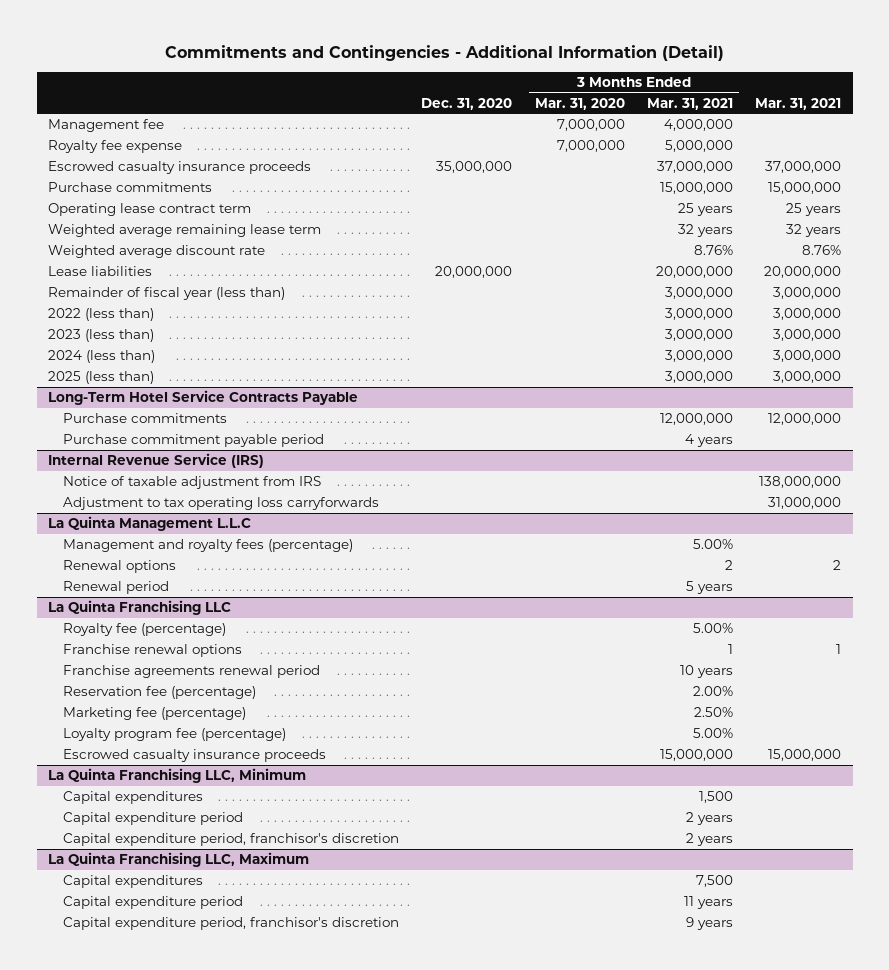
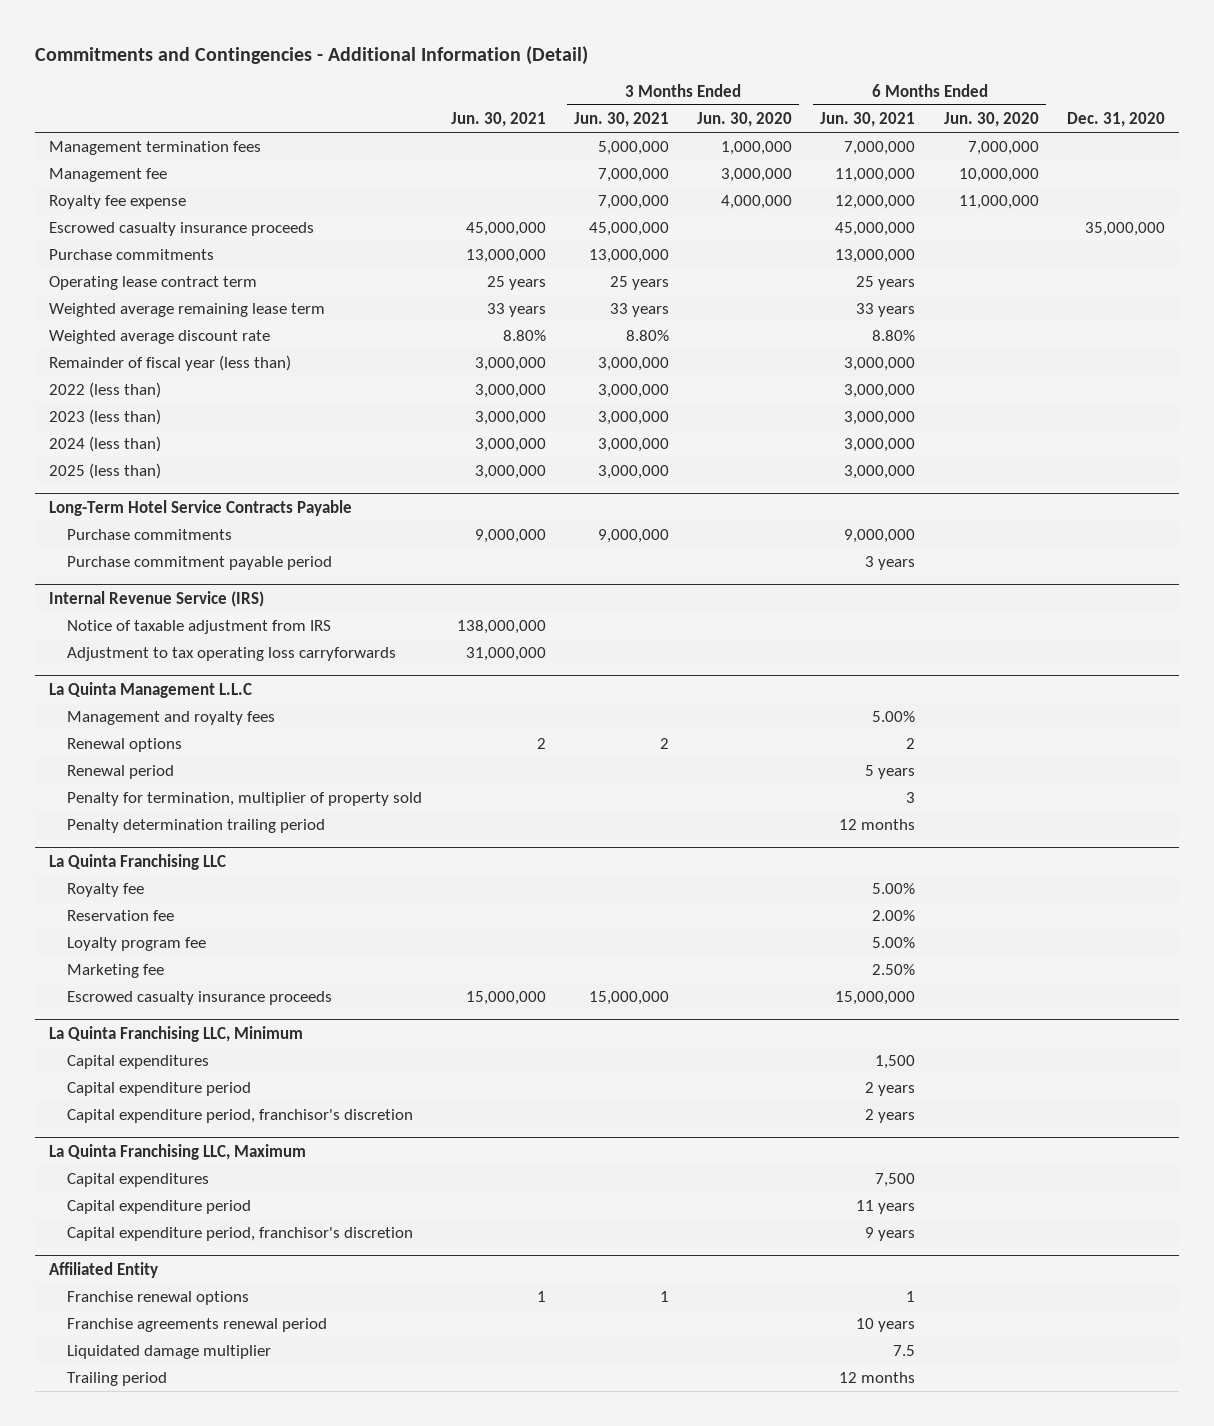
- | Dec. 31, 2020 | 3 Months Ended Mar. 31, 2020 | 3 Months Ended Mar. 31, 2021 | Mar. 31, 2021
+ | Jun. 30, 2021 | 3 Months Ended Jun. 30, 2021 | 3 Months Ended Jun. 30, 2020 | 6 Months Ended Jun. 30, 2021 | 6 Months Ended Jun. 30, 2020 | Dec. 31, 2020
+ Management termination fees | | 5,000,000 | 1,000,000 | 7,000,000 | 7,000,000 |
- Lease liabilities | 20,000,000 | | 20,000,000 | 20,000,000
@ La Quinta Management L.L.C
- Management and royalty fees (percentage) | | | 5.00% |
+ Management and royalty fees | | | | 5.00% | |
+ Penalty for termination, multiplier of property sold | | | | 3 | |
+ Penalty determination trailing period | | | | 12 months | |
@ La Quinta Franchising LLC
- Royalty fee (percentage) | | | 5.00% |
- Franchise renewal options | | | 1 | 1
- Franchise agreements renewal period | | | 10 years |
- Reservation fee (percentage) | | | 2.00% |
- Marketing fee (percentage) | | | 2.50% |
- Loyalty program fee (percentage) | | | 5.00% |
+ Royalty fee | | | | 5.00% | |
+ Reservation fee | | | | 2.00% | |
+ Loyalty program fee | | | | 5.00% | |
+ Marketing fee | | | | 2.50% | |
+ Affiliated Entity
+ Franchise renewal options | 1 | 1 | | 1 | |
+ Franchise agreements renewal period | | | | 10 years | |
+ Liquidated damage multiplier | | | | 7.5 | |
+ Trailing period | | | | 12 months | |

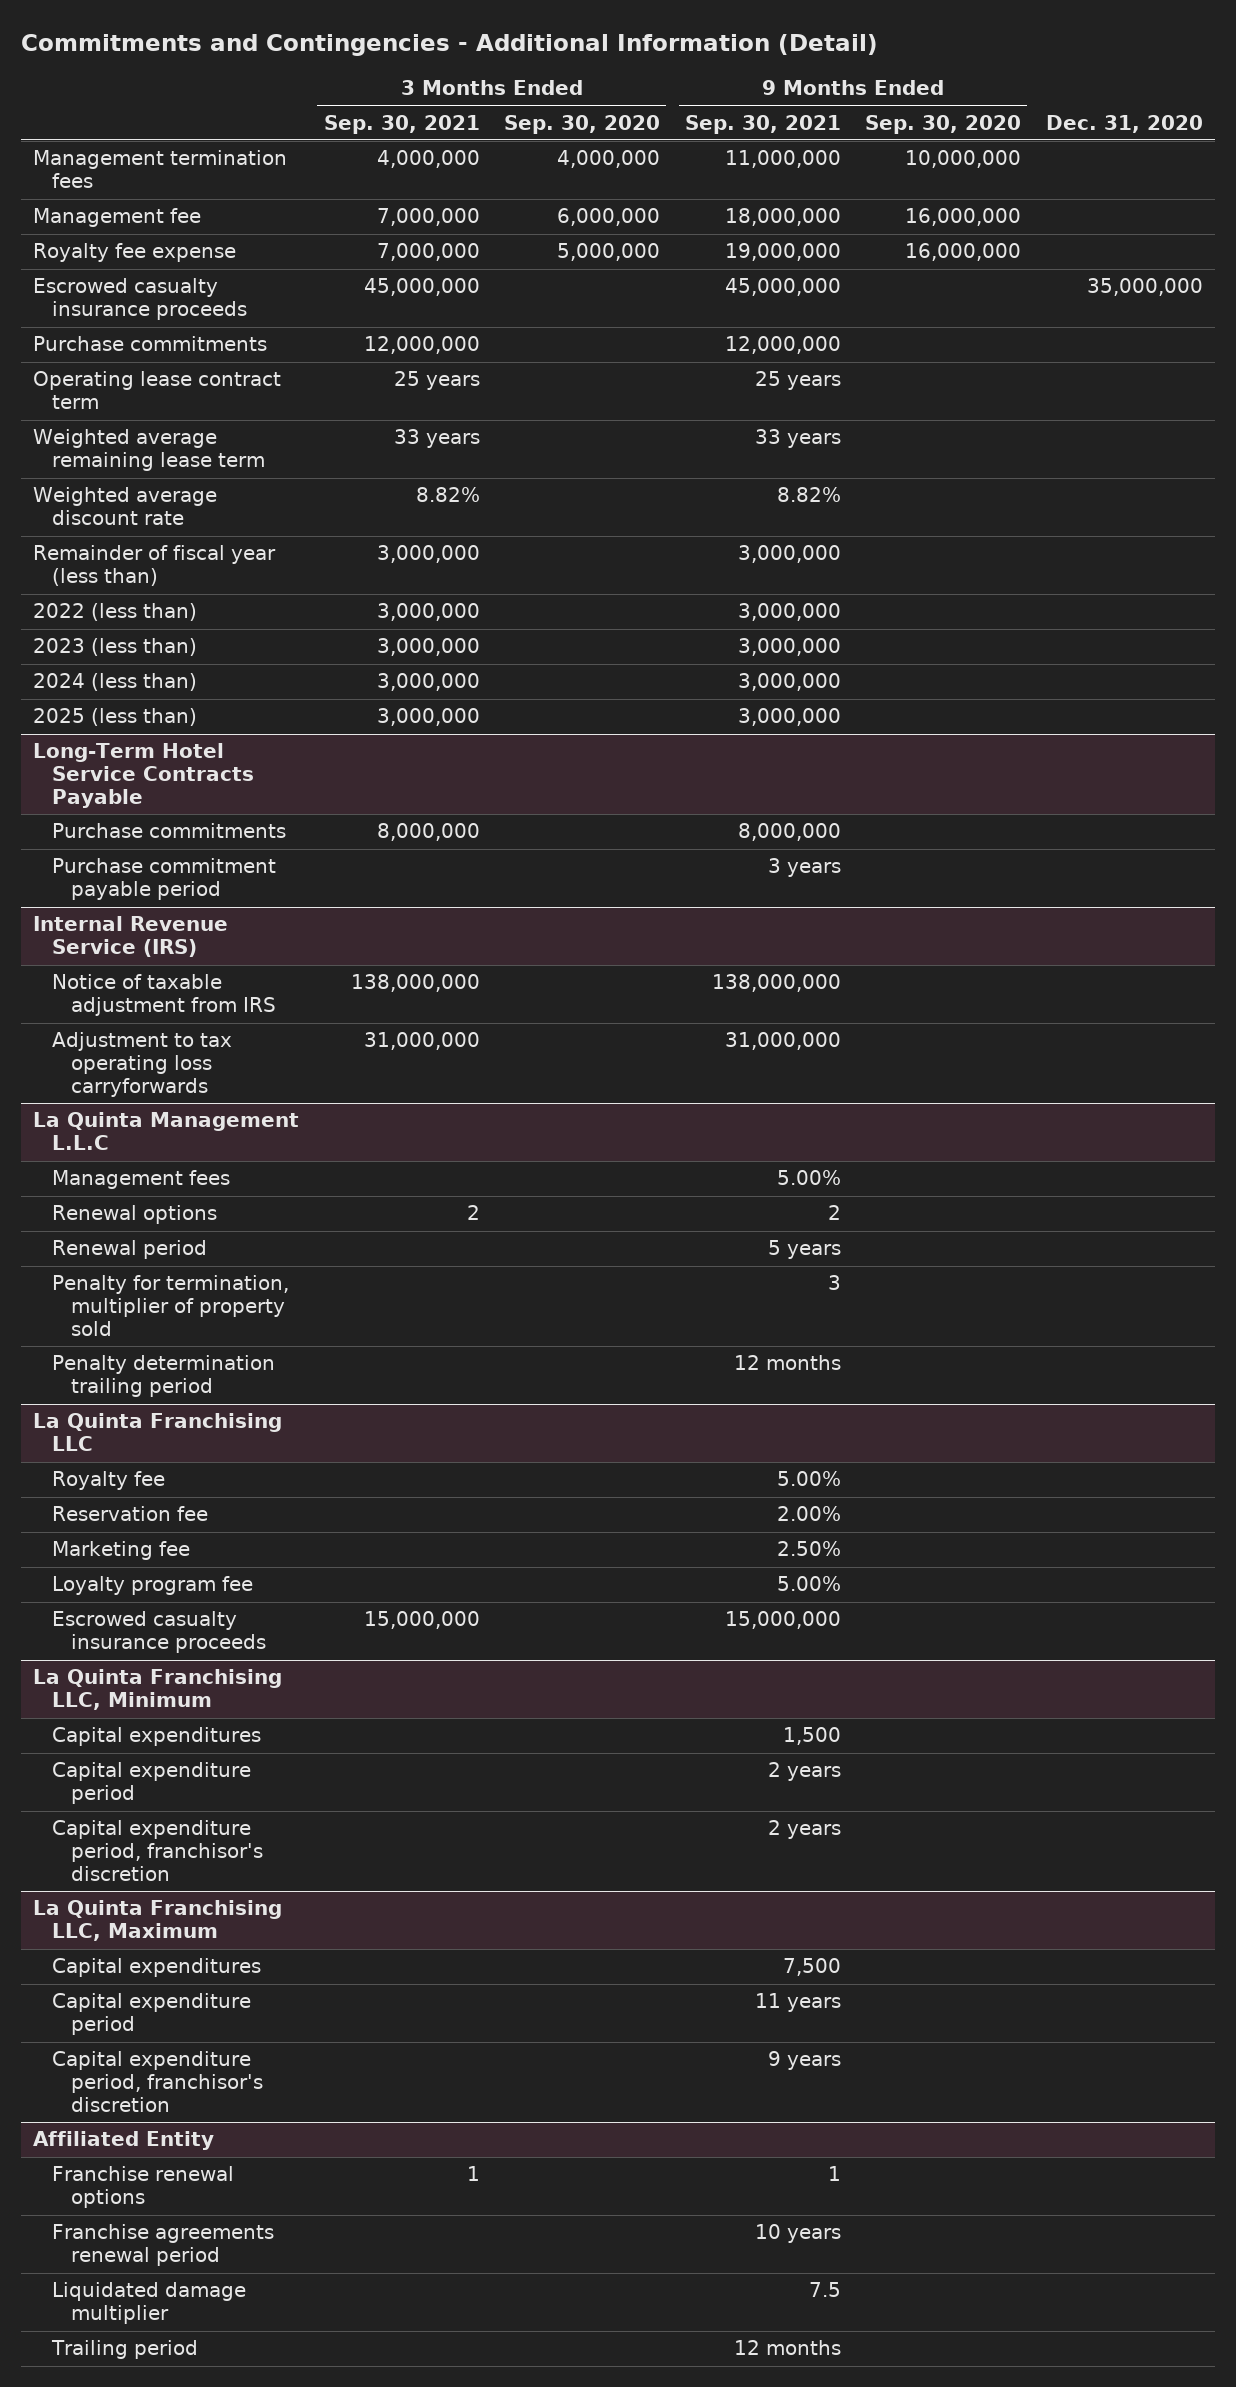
- | Jun. 30, 2021 | 3 Months Ended Jun. 30, 2021 | 3 Months Ended Jun. 30, 2020 | 6 Months Ended Jun. 30, 2021 | 6 Months Ended Jun. 30, 2020 | Dec. 31, 2020
+ | 3 Months Ended Sep. 30, 2021 | 3 Months Ended Sep. 30, 2020 | 9 Months Ended Sep. 30, 2021 | 9 Months Ended Sep. 30, 2020 | Dec. 31, 2020
@ La Quinta Management L.L.C
- Management and royalty fees | | | | 5.00% | |
+ Management fees | | | 5.00% | |
@ La Quinta Franchising LLC
moved down: Loyalty program fee | | | 5.00% | |

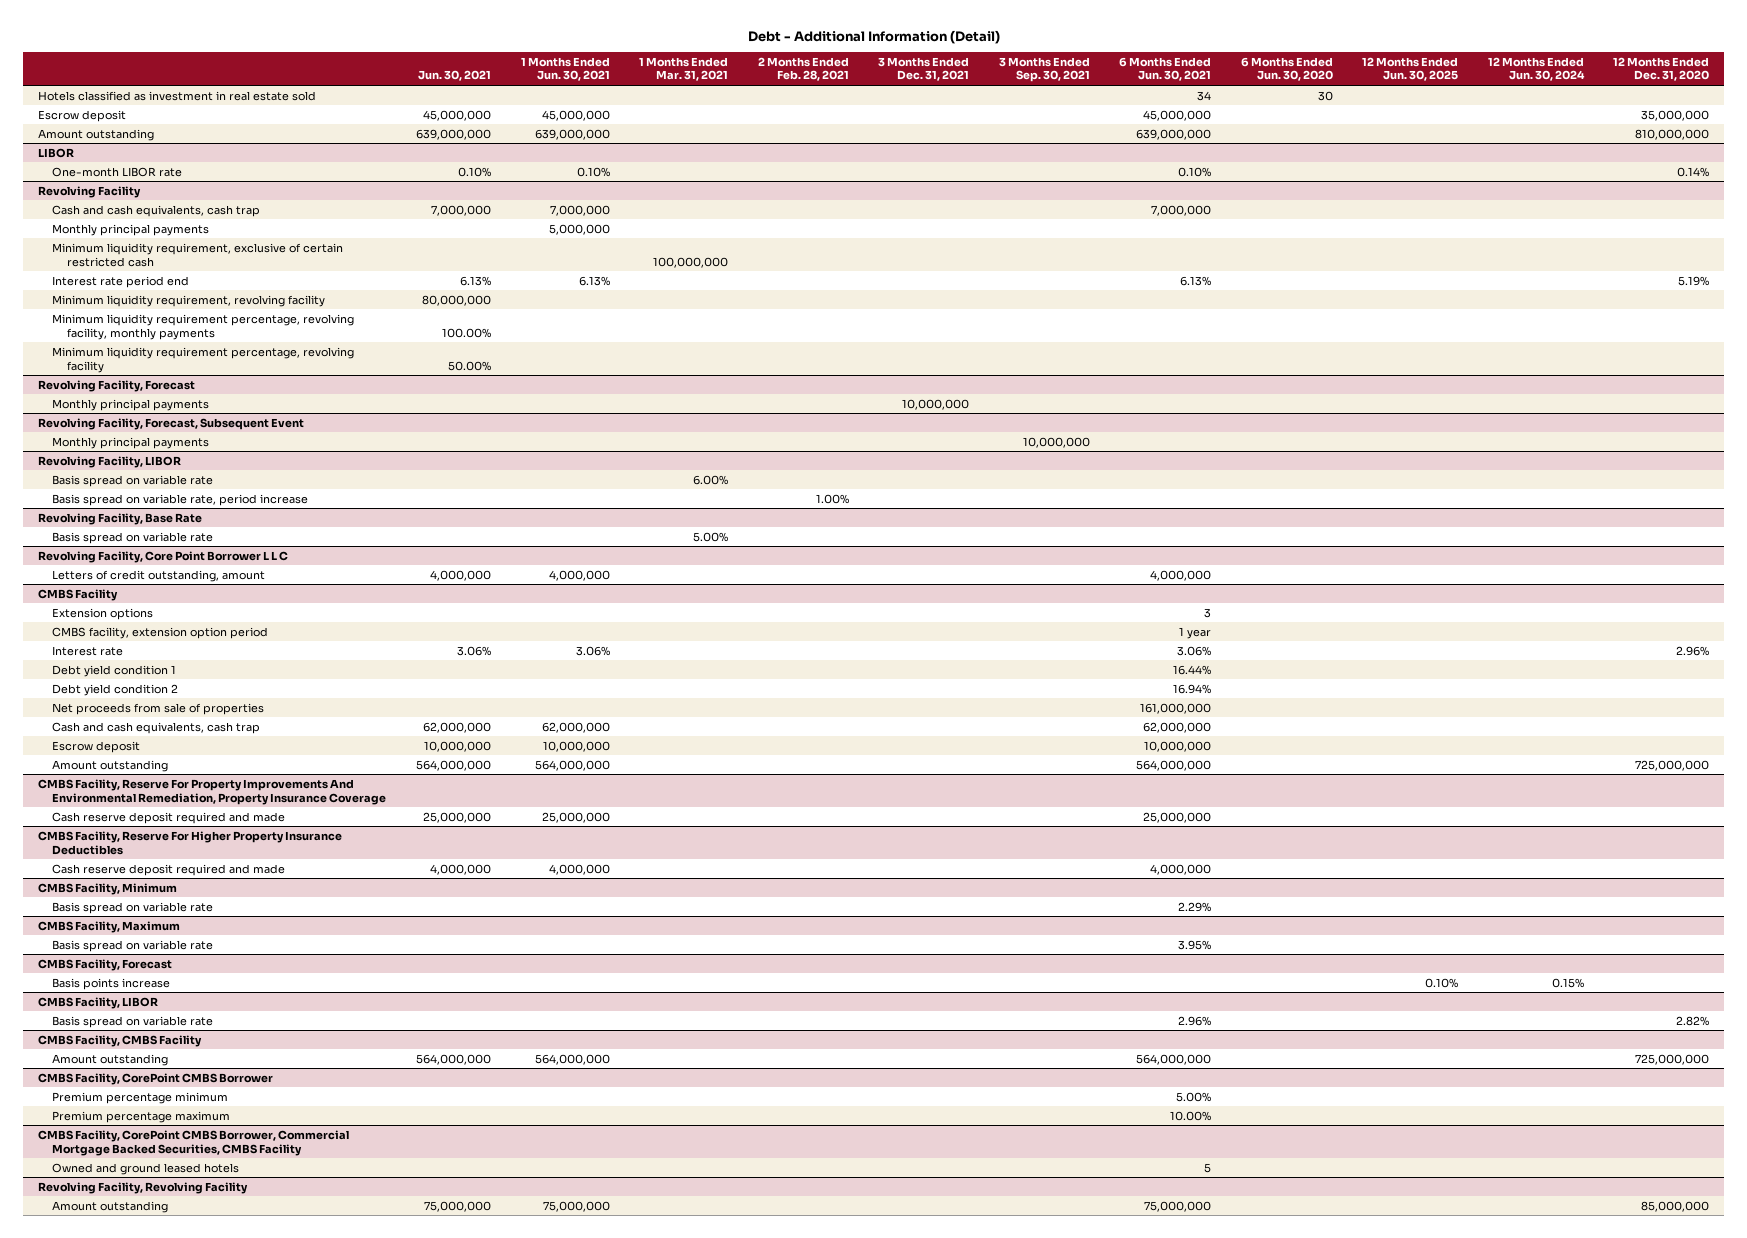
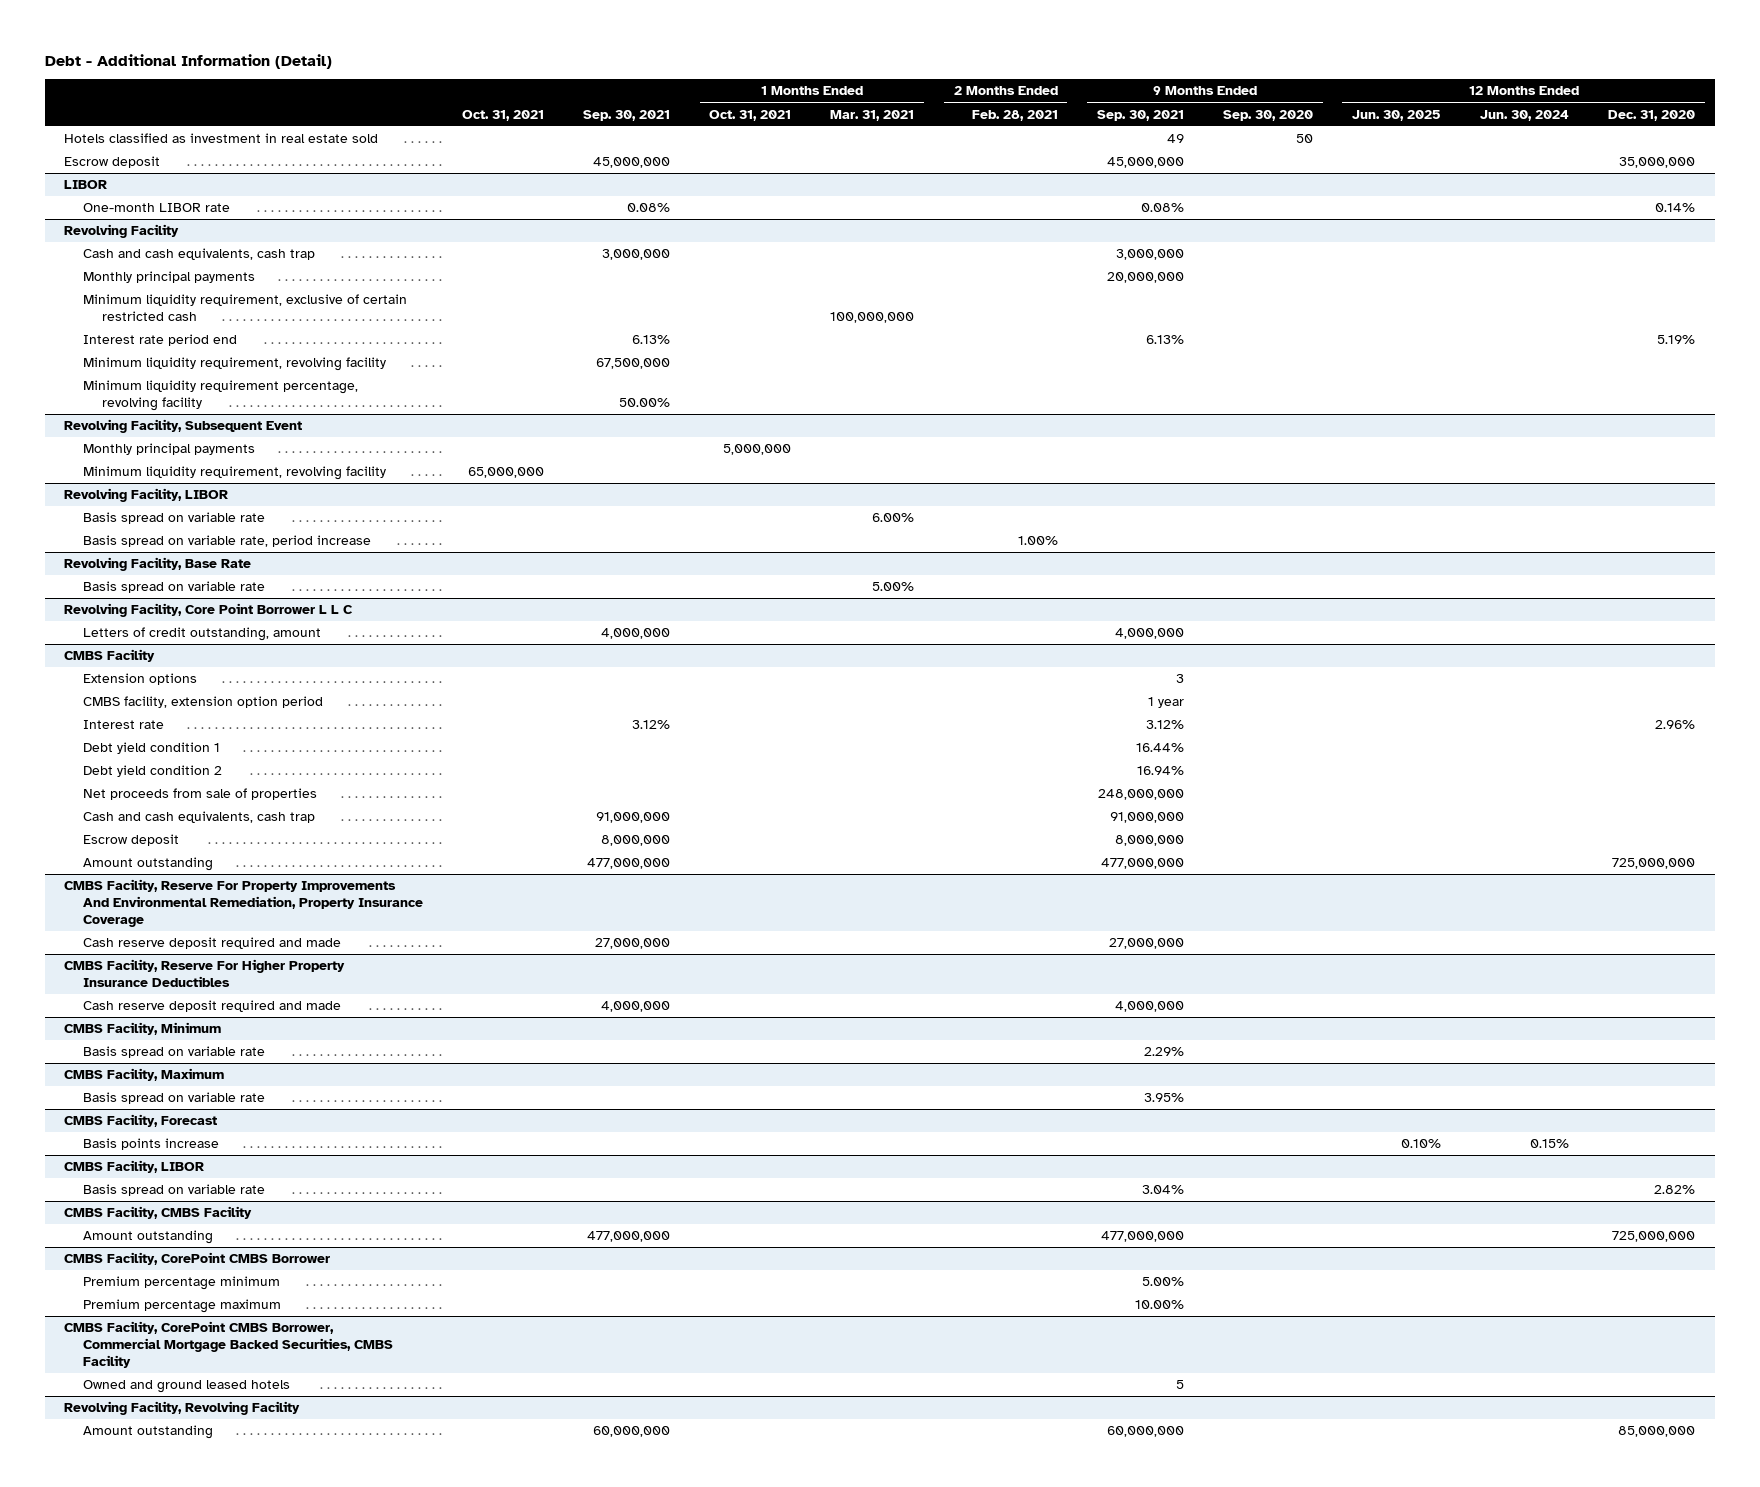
- | Jun. 30, 2021 | 1 Months Ended Jun. 30, 2021 | 1 Months Ended Mar. 31, 2021 | 2 Months Ended Feb. 28, 2021 | 3 Months Ended Dec. 31, 2021 | 3 Months Ended Sep. 30, 2021 | 6 Months Ended Jun. 30, 2021 | 6 Months Ended Jun. 30, 2020 | 12 Months Ended Jun. 30, 2025 | 12 Months Ended Jun. 30, 2024 | 12 Months Ended Dec. 31, 2020
+ | Oct. 31, 2021 | Sep. 30, 2021 | 1 Months Ended Oct. 31, 2021 | 1 Months Ended Mar. 31, 2021 | 2 Months Ended Feb. 28, 2021 | 9 Months Ended Sep. 30, 2021 | 9 Months Ended Sep. 30, 2020 | 12 Months Ended Jun. 30, 2025 | 12 Months Ended Jun. 30, 2024 | 12 Months Ended Dec. 31, 2020
- Amount outstanding | 639,000,000 | 639,000,000 | | | | | 639,000,000 | | | | 810,000,000
@ Revolving Facility
- Minimum liquidity requirement percentage, revolving facility, monthly payments | 100.00% | | | | | | | | | |
- Revolving Facility, Forecast
- Monthly principal payments | | | | | 10,000,000 | | | | | |
- Revolving Facility, Forecast, Subsequent Event
+ Revolving Facility, Subsequent Event
+ Minimum liquidity requirement, revolving facility | 65,000,000 | | | | | | | | |

